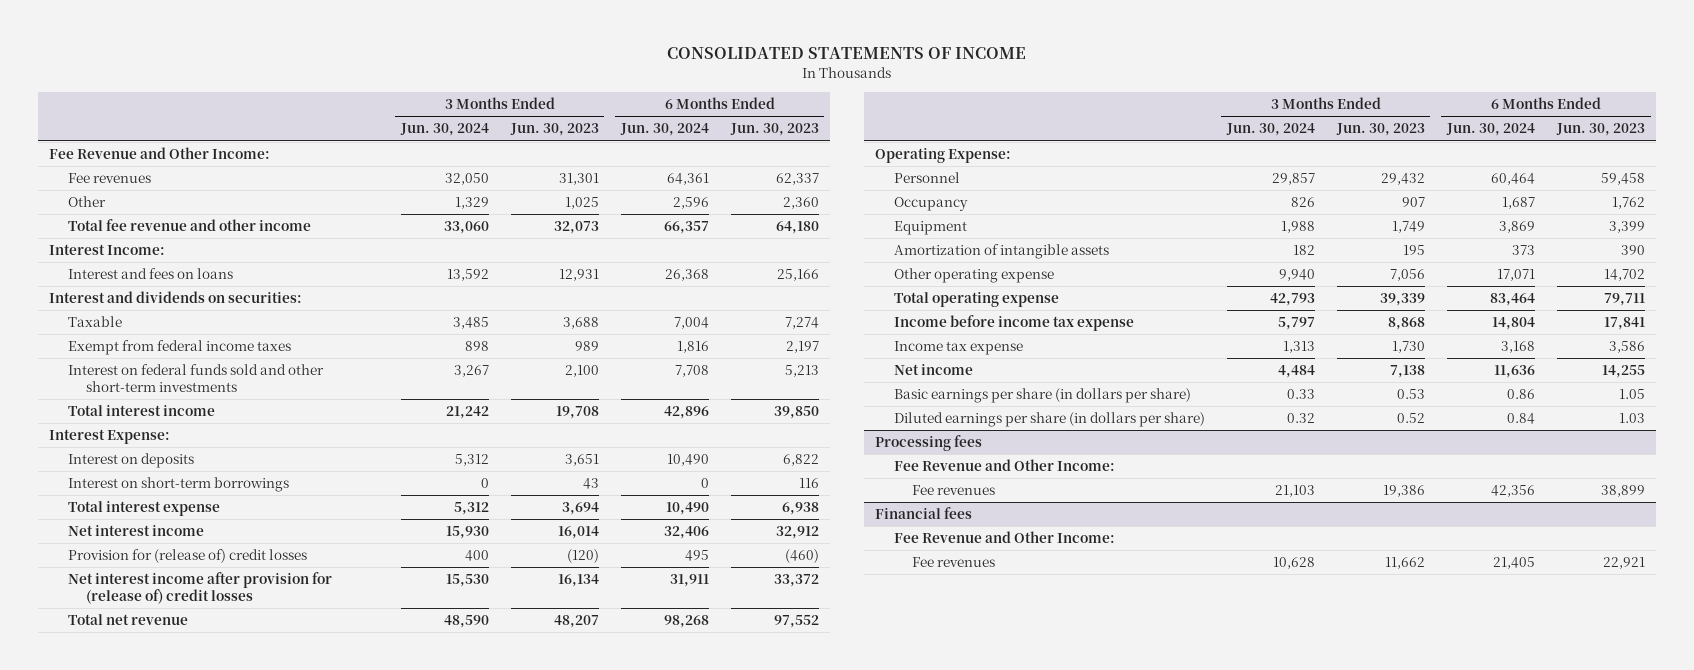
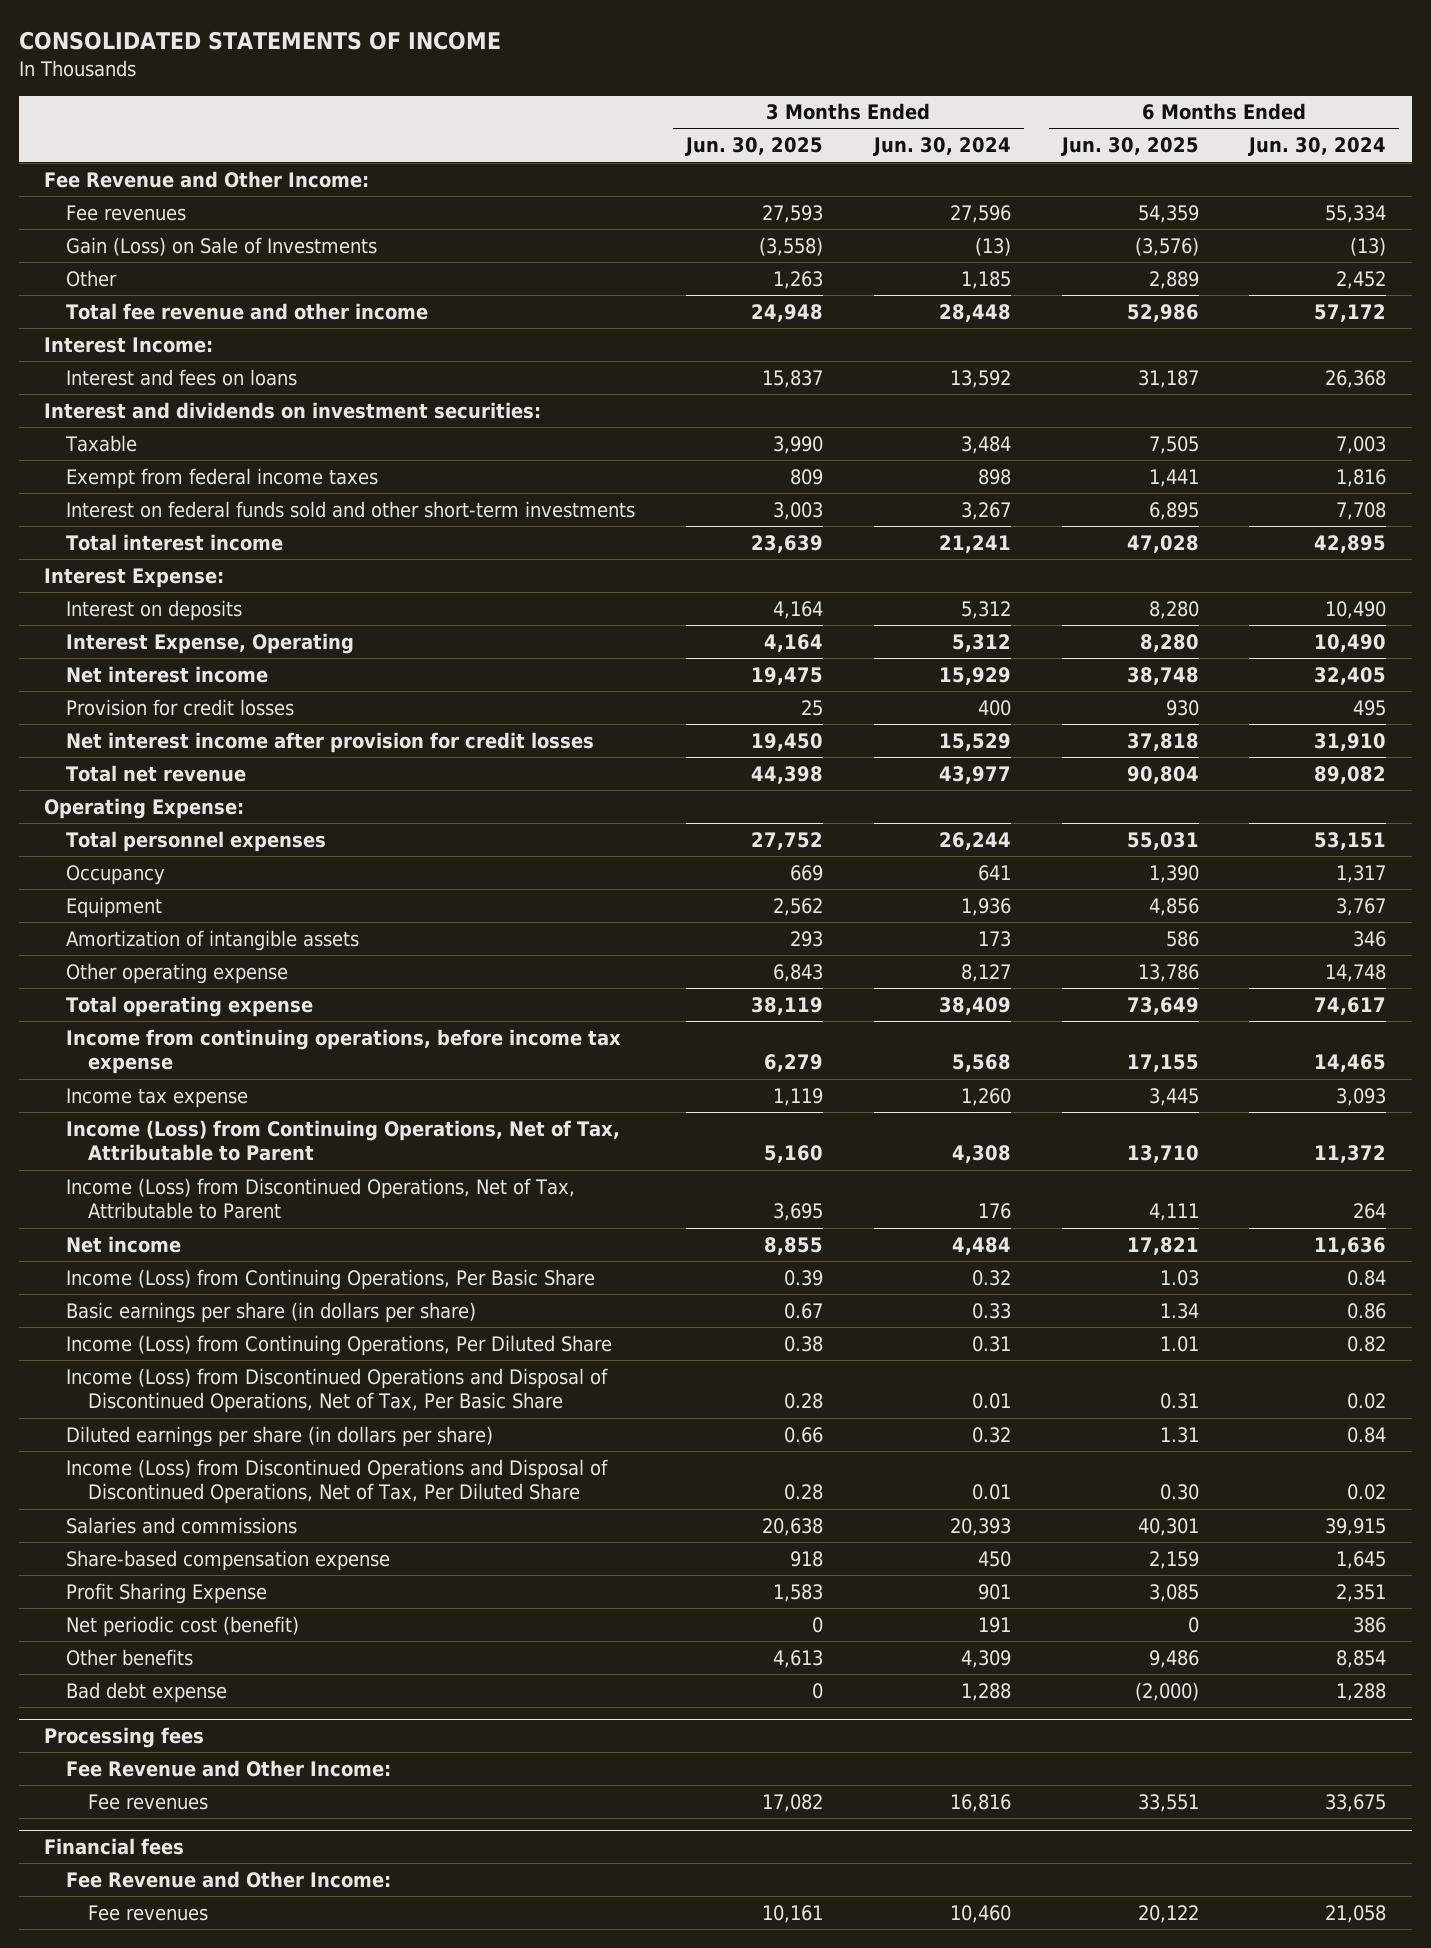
- | 3 Months Ended Jun. 30, 2024 | 3 Months Ended Jun. 30, 2023 | 6 Months Ended Jun. 30, 2024 | 6 Months Ended Jun. 30, 2023
+ | 3 Months Ended Jun. 30, 2025 | 3 Months Ended Jun. 30, 2024 | 6 Months Ended Jun. 30, 2025 | 6 Months Ended Jun. 30, 2024
- Fee revenues | 32,050 | 31,301 | 64,361 | 62,337
- Other | 1,329 | 1,025 | 2,596 | 2,360
- Total fee revenue and other income | 33,060 | 32,073 | 66,357 | 64,180
+ Fee revenues | 27,593 | 27,596 | 54,359 | 55,334
+ Gain (Loss) on Sale of Investments | (3,558) | (13) | (3,576) | (13)
+ Other | 1,263 | 1,185 | 2,889 | 2,452
+ Total fee revenue and other income | 24,948 | 28,448 | 52,986 | 57,172
- Interest and dividends on securities:
- Taxable | 3,485 | 3,688 | 7,004 | 7,274
+ Interest and dividends on investment securities:
+ Taxable | 3,990 | 3,484 | 7,505 | 7,003
- Total interest income | 21,242 | 19,708 | 42,896 | 39,850
+ Total interest income | 23,639 | 21,241 | 47,028 | 42,895
- Interest on short-term borrowings | 0 | 43 | 0 | 116
- Total interest expense | 5,312 | 3,694 | 10,490 | 6,938
- Net interest income | 15,930 | 16,014 | 32,406 | 32,912
- Provision for (release of) credit losses | 400 | (120) | 495 | (460)
- Net interest income after provision for (release of) credit losses | 15,530 | 16,134 | 31,911 | 33,372
- Total net revenue | 48,590 | 48,207 | 98,268 | 97,552
+ Interest Expense, Operating | 4,164 | 5,312 | 8,280 | 10,490
+ Net interest income | 19,475 | 15,929 | 38,748 | 32,405
+ Provision for credit losses | 25 | 400 | 930 | 495
+ Net interest income after provision for credit losses | 19,450 | 15,529 | 37,818 | 31,910
+ Total net revenue | 44,398 | 43,977 | 90,804 | 89,082
- Personnel | 29,857 | 29,432 | 60,464 | 59,458
- Occupancy | 826 | 907 | 1,687 | 1,762
- Equipment | 1,988 | 1,749 | 3,869 | 3,399
- Amortization of intangible assets | 182 | 195 | 373 | 390
- Other operating expense | 9,940 | 7,056 | 17,071 | 14,702
- Total operating expense | 42,793 | 39,339 | 83,464 | 79,711
- Income before income tax expense | 5,797 | 8,868 | 14,804 | 17,841
- Income tax expense | 1,313 | 1,730 | 3,168 | 3,586
+ Total personnel expenses | 27,752 | 26,244 | 55,031 | 53,151
+ Occupancy | 669 | 641 | 1,390 | 1,317
+ Equipment | 2,562 | 1,936 | 4,856 | 3,767
+ Amortization of intangible assets | 293 | 173 | 586 | 346
+ Other operating expense | 6,843 | 8,127 | 13,786 | 14,748
+ Total operating expense | 38,119 | 38,409 | 73,649 | 74,617
+ Income from continuing operations, before income tax expense | 6,279 | 5,568 | 17,155 | 14,465
+ Income tax expense | 1,119 | 1,260 | 3,445 | 3,093
+ Income (Loss) from Continuing Operations, Net of Tax, Attributable to Parent | 5,160 | 4,308 | 13,710 | 11,372
+ Income (Loss) from Discontinued Operations, Net of Tax, Attributable to Parent | 3,695 | 176 | 4,111 | 264
+ Income (Loss) from Continuing Operations, Per Basic Share | 0.39 | 0.32 | 1.03 | 0.84
+ Income (Loss) from Continuing Operations, Per Diluted Share | 0.38 | 0.31 | 1.01 | 0.82
+ Income (Loss) from Discontinued Operations and Disposal of Discontinued Operations, Net of Tax, Per Basic Share | 0.28 | 0.01 | 0.31 | 0.02
+ Income (Loss) from Discontinued Operations and Disposal of Discontinued Operations, Net of Tax, Per Diluted Share | 0.28 | 0.01 | 0.30 | 0.02
+ Salaries and commissions | 20,638 | 20,393 | 40,301 | 39,915
+ Share-based compensation expense | 918 | 450 | 2,159 | 1,645
+ Profit Sharing Expense | 1,583 | 901 | 3,085 | 2,351
+ Net periodic cost (benefit) | 0 | 191 | 0 | 386
+ Other benefits | 4,613 | 4,309 | 9,486 | 8,854
+ Bad debt expense | 0 | 1,288 | (2,000) | 1,288
@ Processing fees
- Fee revenues | 21,103 | 19,386 | 42,356 | 38,899
+ Fee revenues | 17,082 | 16,816 | 33,551 | 33,675
@ Financial fees
- Fee revenues | 10,628 | 11,662 | 21,405 | 22,921
+ Fee revenues | 10,161 | 10,460 | 20,122 | 21,058

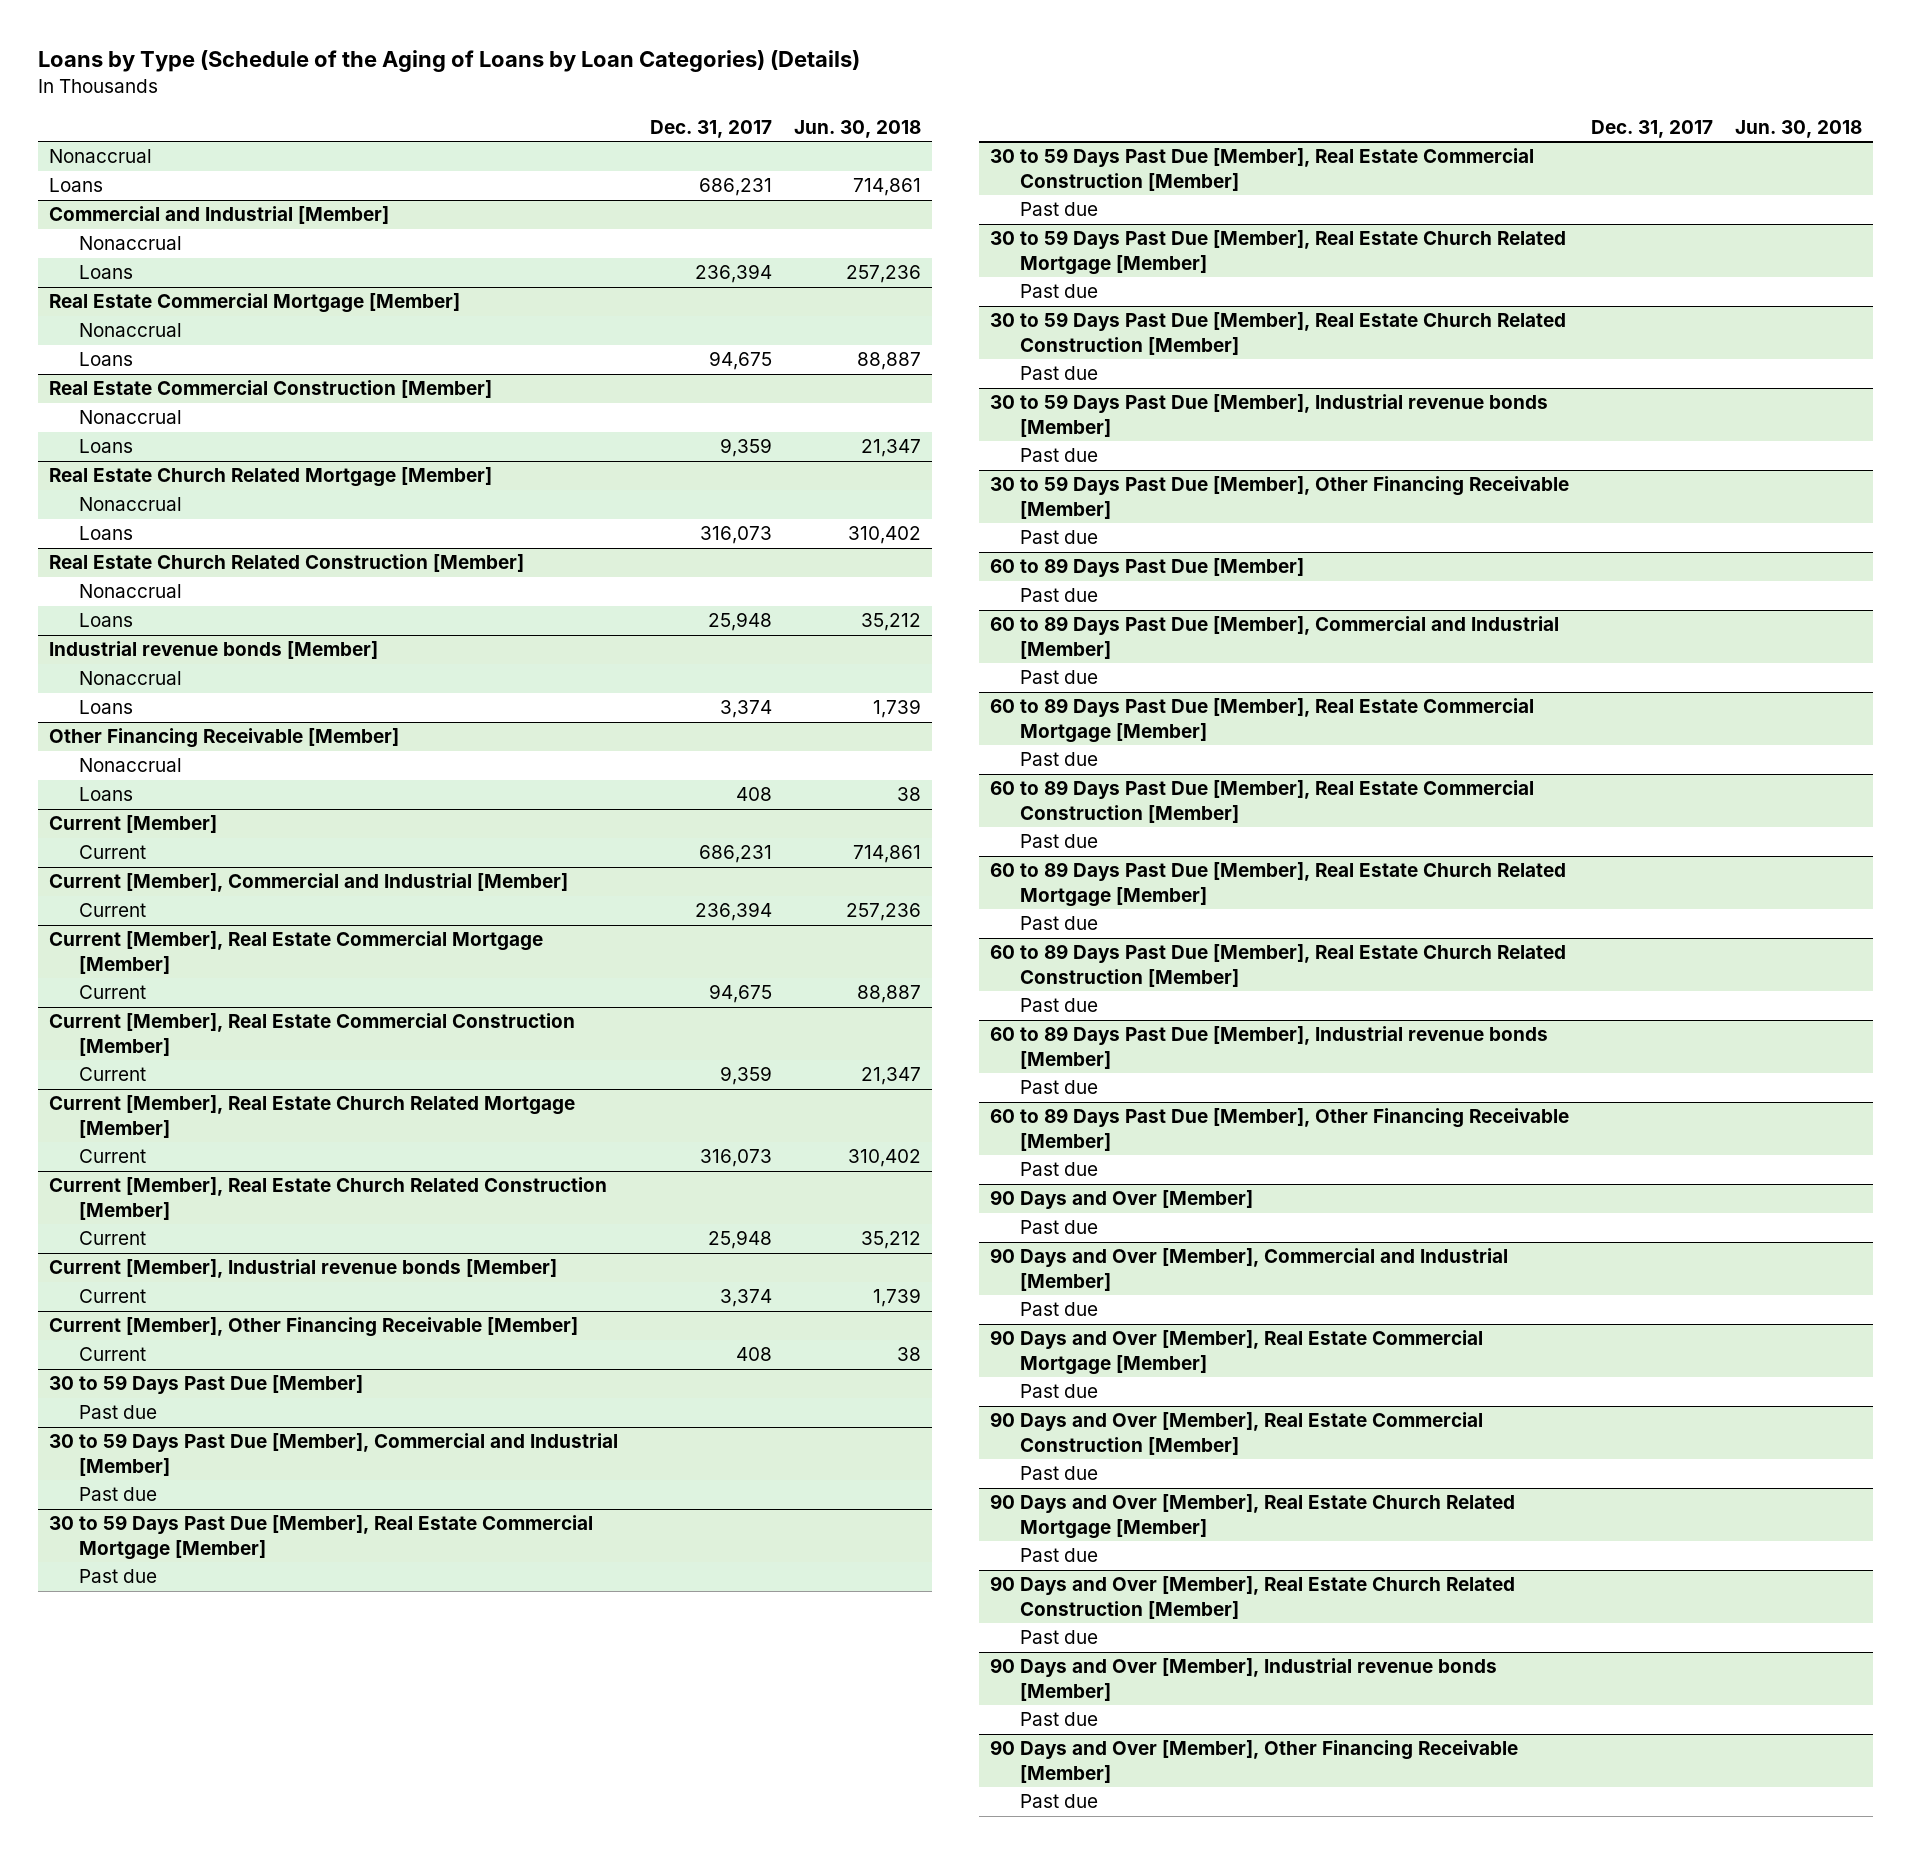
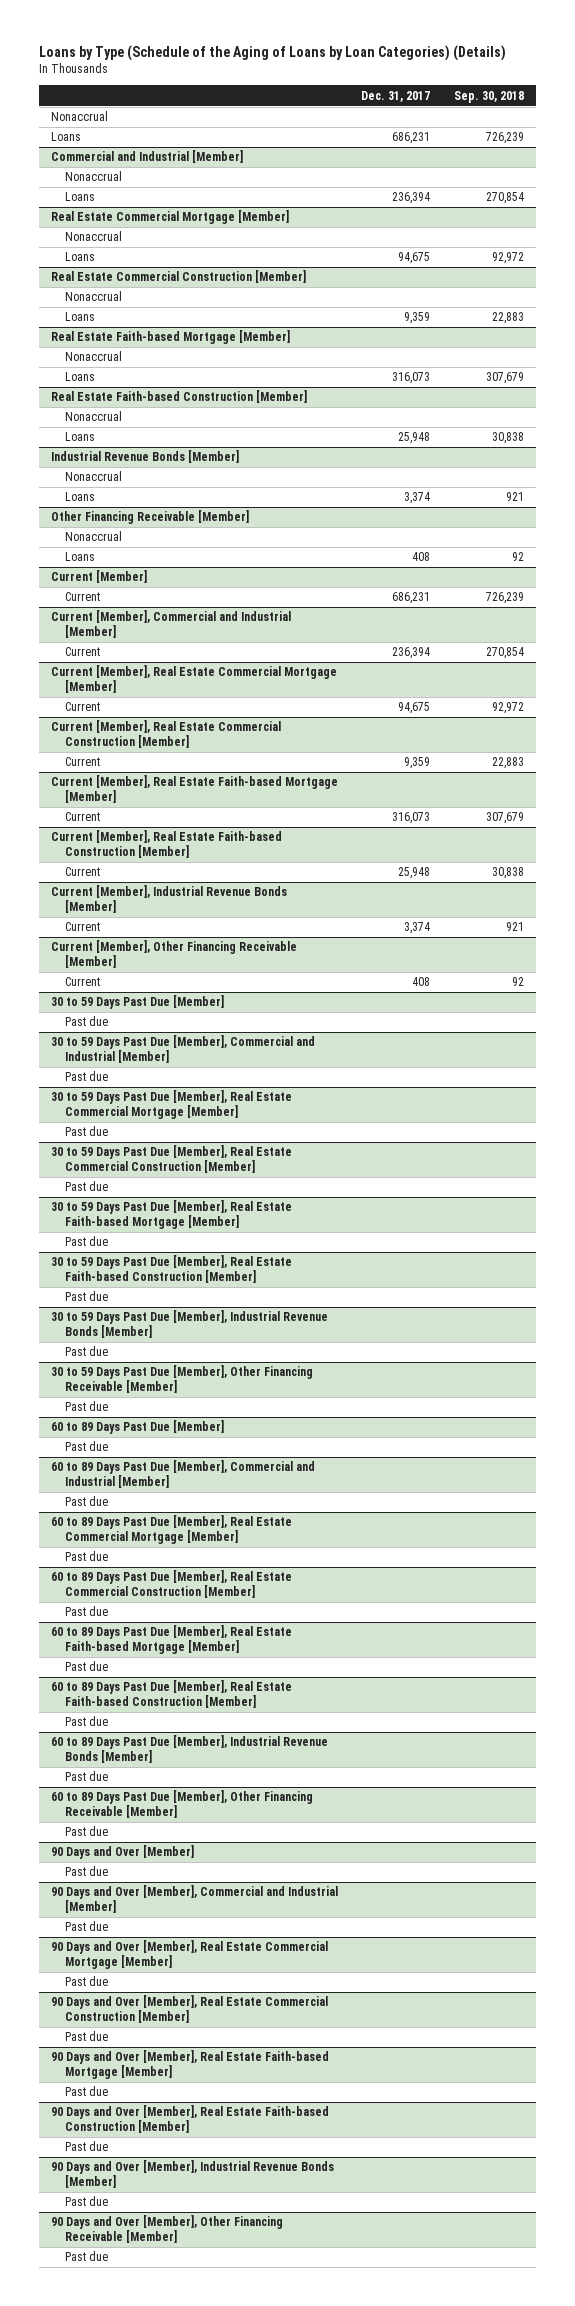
- | Dec. 31, 2017 | Jun. 30, 2018
+ | Dec. 31, 2017 | Sep. 30, 2018
- Real Estate Church Related Mortgage [Member]
+ Real Estate Faith-based Mortgage [Member]
- Real Estate Church Related Construction [Member]
+ Real Estate Faith-based Construction [Member]
- Industrial revenue bonds [Member]
+ Industrial Revenue Bonds [Member]
- Current [Member], Real Estate Church Related Mortgage [Member]
+ Current [Member], Real Estate Faith-based Mortgage [Member]
- Current [Member], Real Estate Church Related Construction [Member]
+ Current [Member], Real Estate Faith-based Construction [Member]
- Current [Member], Industrial revenue bonds [Member]
+ Current [Member], Industrial Revenue Bonds [Member]
- 30 to 59 Days Past Due [Member], Real Estate Church Related Mortgage [Member]
+ 30 to 59 Days Past Due [Member], Real Estate Faith-based Mortgage [Member]
- 30 to 59 Days Past Due [Member], Real Estate Church Related Construction [Member]
+ 30 to 59 Days Past Due [Member], Real Estate Faith-based Construction [Member]
- 30 to 59 Days Past Due [Member], Industrial revenue bonds [Member]
+ 30 to 59 Days Past Due [Member], Industrial Revenue Bonds [Member]
- 60 to 89 Days Past Due [Member], Real Estate Church Related Mortgage [Member]
+ 60 to 89 Days Past Due [Member], Real Estate Faith-based Mortgage [Member]
- 60 to 89 Days Past Due [Member], Real Estate Church Related Construction [Member]
+ 60 to 89 Days Past Due [Member], Real Estate Faith-based Construction [Member]
- 60 to 89 Days Past Due [Member], Industrial revenue bonds [Member]
+ 60 to 89 Days Past Due [Member], Industrial Revenue Bonds [Member]
- 90 Days and Over [Member], Real Estate Church Related Mortgage [Member]
+ 90 Days and Over [Member], Real Estate Faith-based Mortgage [Member]
- 90 Days and Over [Member], Real Estate Church Related Construction [Member]
+ 90 Days and Over [Member], Real Estate Faith-based Construction [Member]
- 90 Days and Over [Member], Industrial revenue bonds [Member]
+ 90 Days and Over [Member], Industrial Revenue Bonds [Member]

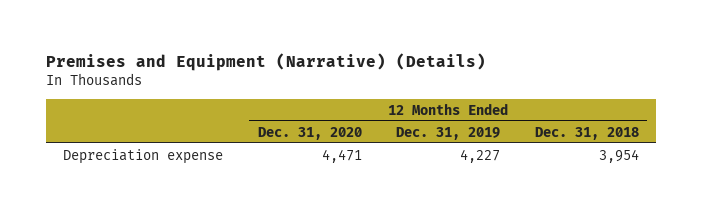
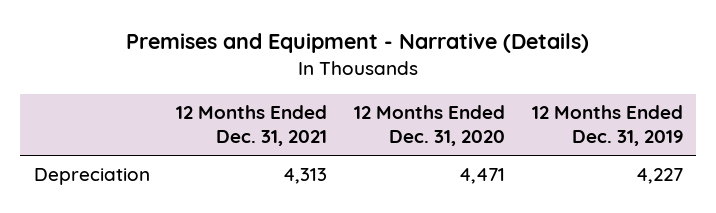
- Premises and Equipment (Narrative) (Details)
+ Premises and Equipment - Narrative (Details)
- | 12 Months Ended Dec. 31, 2020 | 12 Months Ended Dec. 31, 2019 | 12 Months Ended Dec. 31, 2018
+ | 12 Months Ended Dec. 31, 2021 | 12 Months Ended Dec. 31, 2020 | 12 Months Ended Dec. 31, 2019
- Depreciation expense | 4,471 | 4,227 | 3,954
+ Depreciation | 4,313 | 4,471 | 4,227

